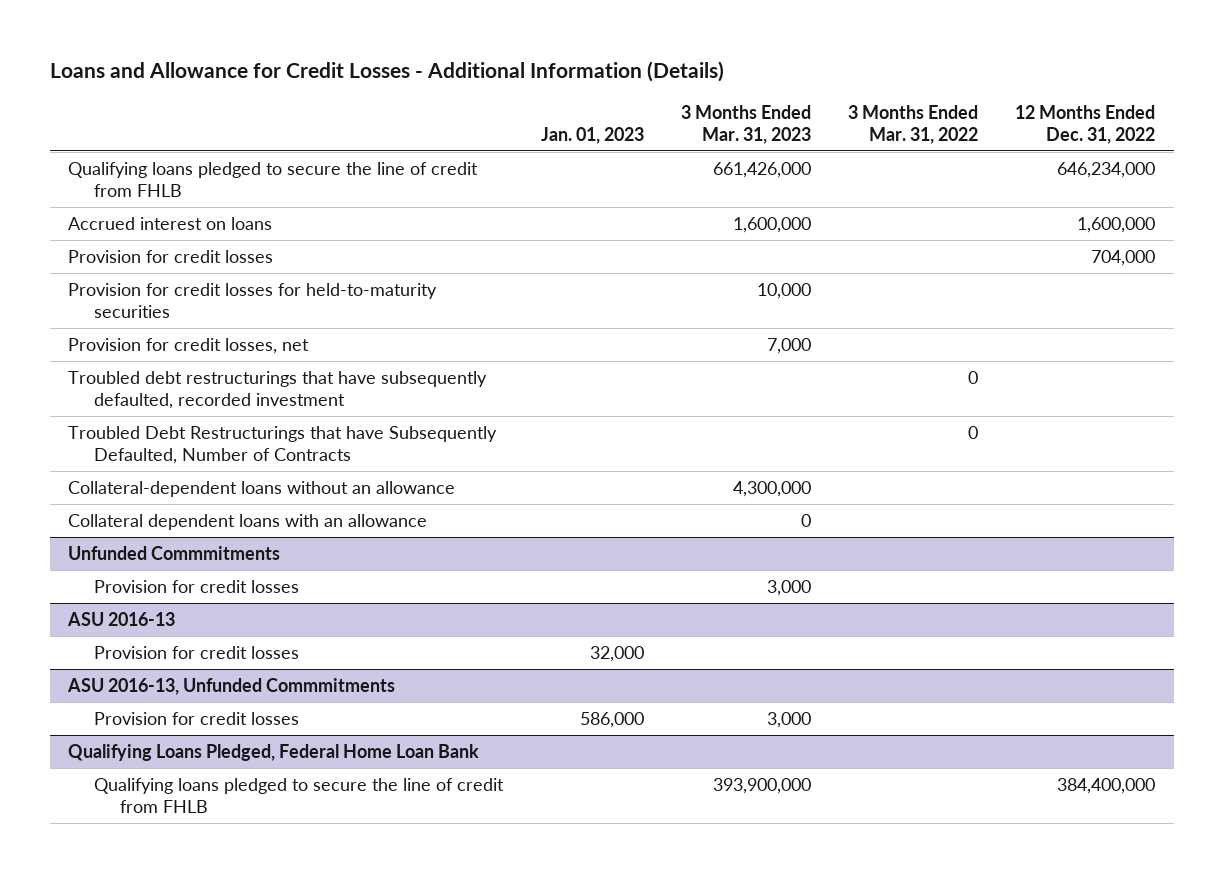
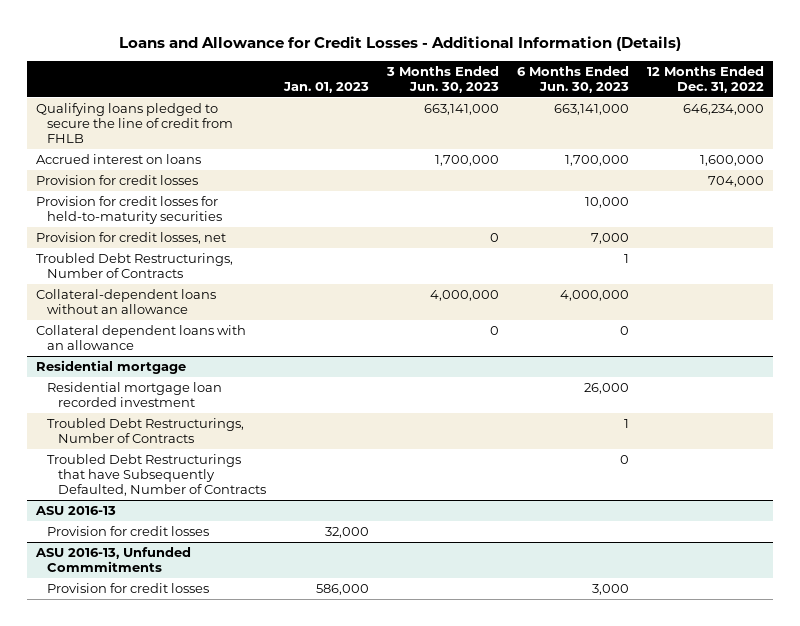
- | Jan. 01, 2023 | 3 Months Ended Mar. 31, 2023 | 3 Months Ended Mar. 31, 2022 | 12 Months Ended Dec. 31, 2022
+ | Jan. 01, 2023 | 3 Months Ended Jun. 30, 2023 | 6 Months Ended Jun. 30, 2023 | 12 Months Ended Dec. 31, 2022
- Troubled debt restructurings that have subsequently defaulted, recorded investment | | | 0 |
- Troubled Debt Restructurings that have Subsequently Defaulted, Number of Contracts | | | 0 |
+ Troubled Debt Restructurings, Number of Contracts | | | 1 |
- Unfunded Commmitments
- Provision for credit losses | | 3,000 | |
+ Residential mortgage
+ Residential mortgage loan recorded investment | | | 26,000 |
+ Troubled Debt Restructurings, Number of Contracts | | | 1 |
+ Troubled Debt Restructurings that have Subsequently Defaulted, Number of Contracts | | | 0 |
- Qualifying Loans Pledged, Federal Home Loan Bank
- Qualifying loans pledged to secure the line of credit from FHLB | | 393,900,000 | | 384,400,000

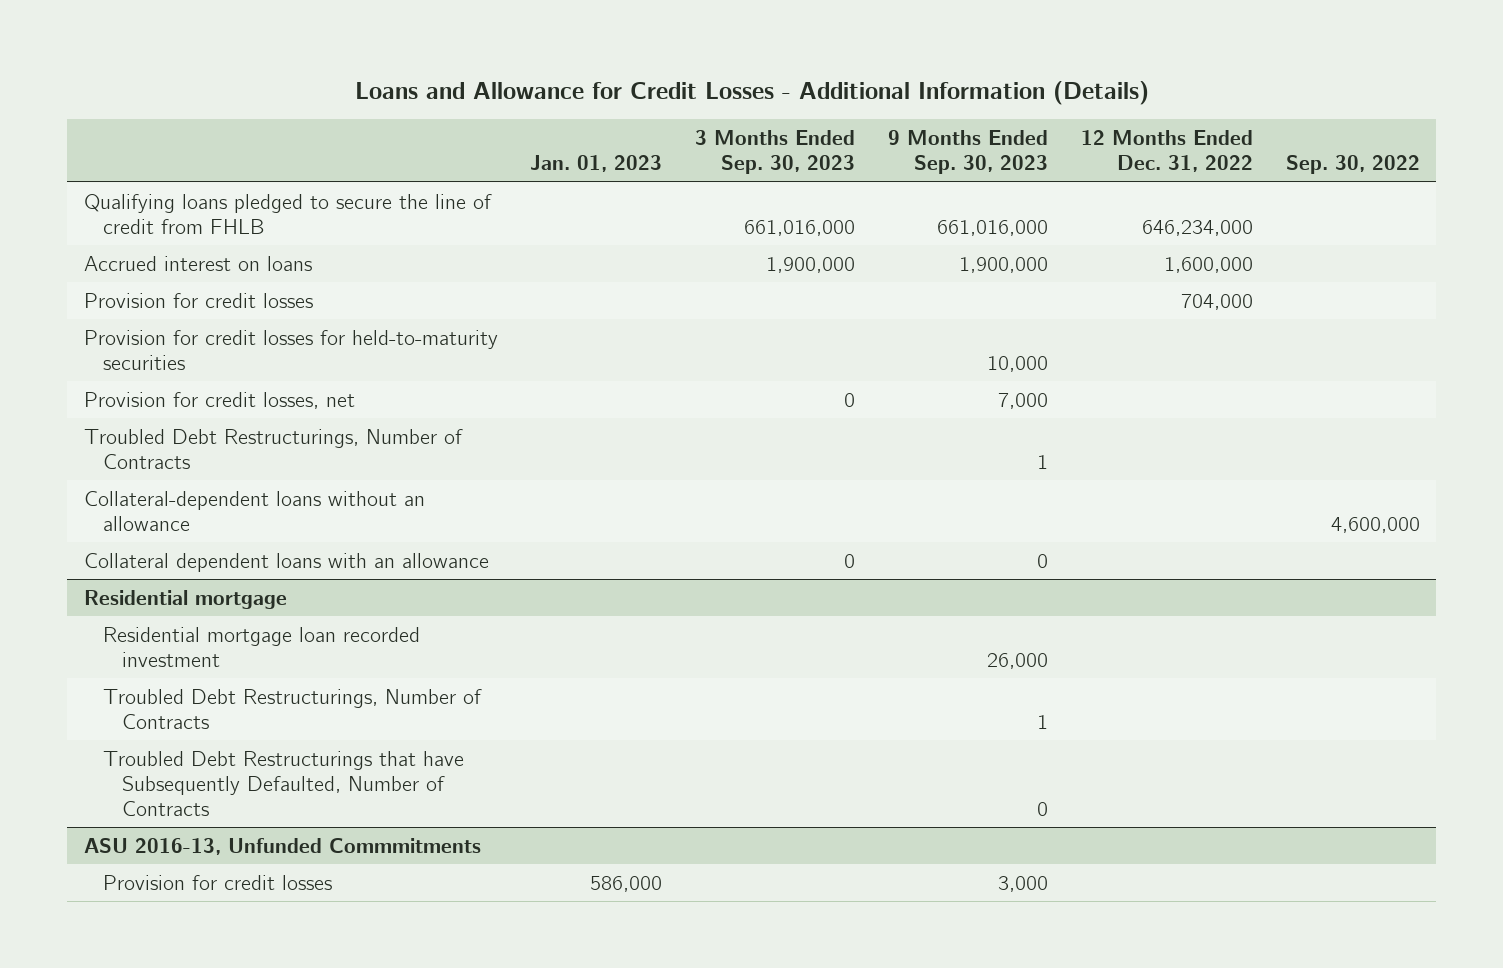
- | Jan. 01, 2023 | 3 Months Ended Jun. 30, 2023 | 6 Months Ended Jun. 30, 2023 | 12 Months Ended Dec. 31, 2022
+ | Jan. 01, 2023 | 3 Months Ended Sep. 30, 2023 | 9 Months Ended Sep. 30, 2023 | 12 Months Ended Dec. 31, 2022 | Sep. 30, 2022
- ASU 2016-13
- Provision for credit losses | 32,000 | | |

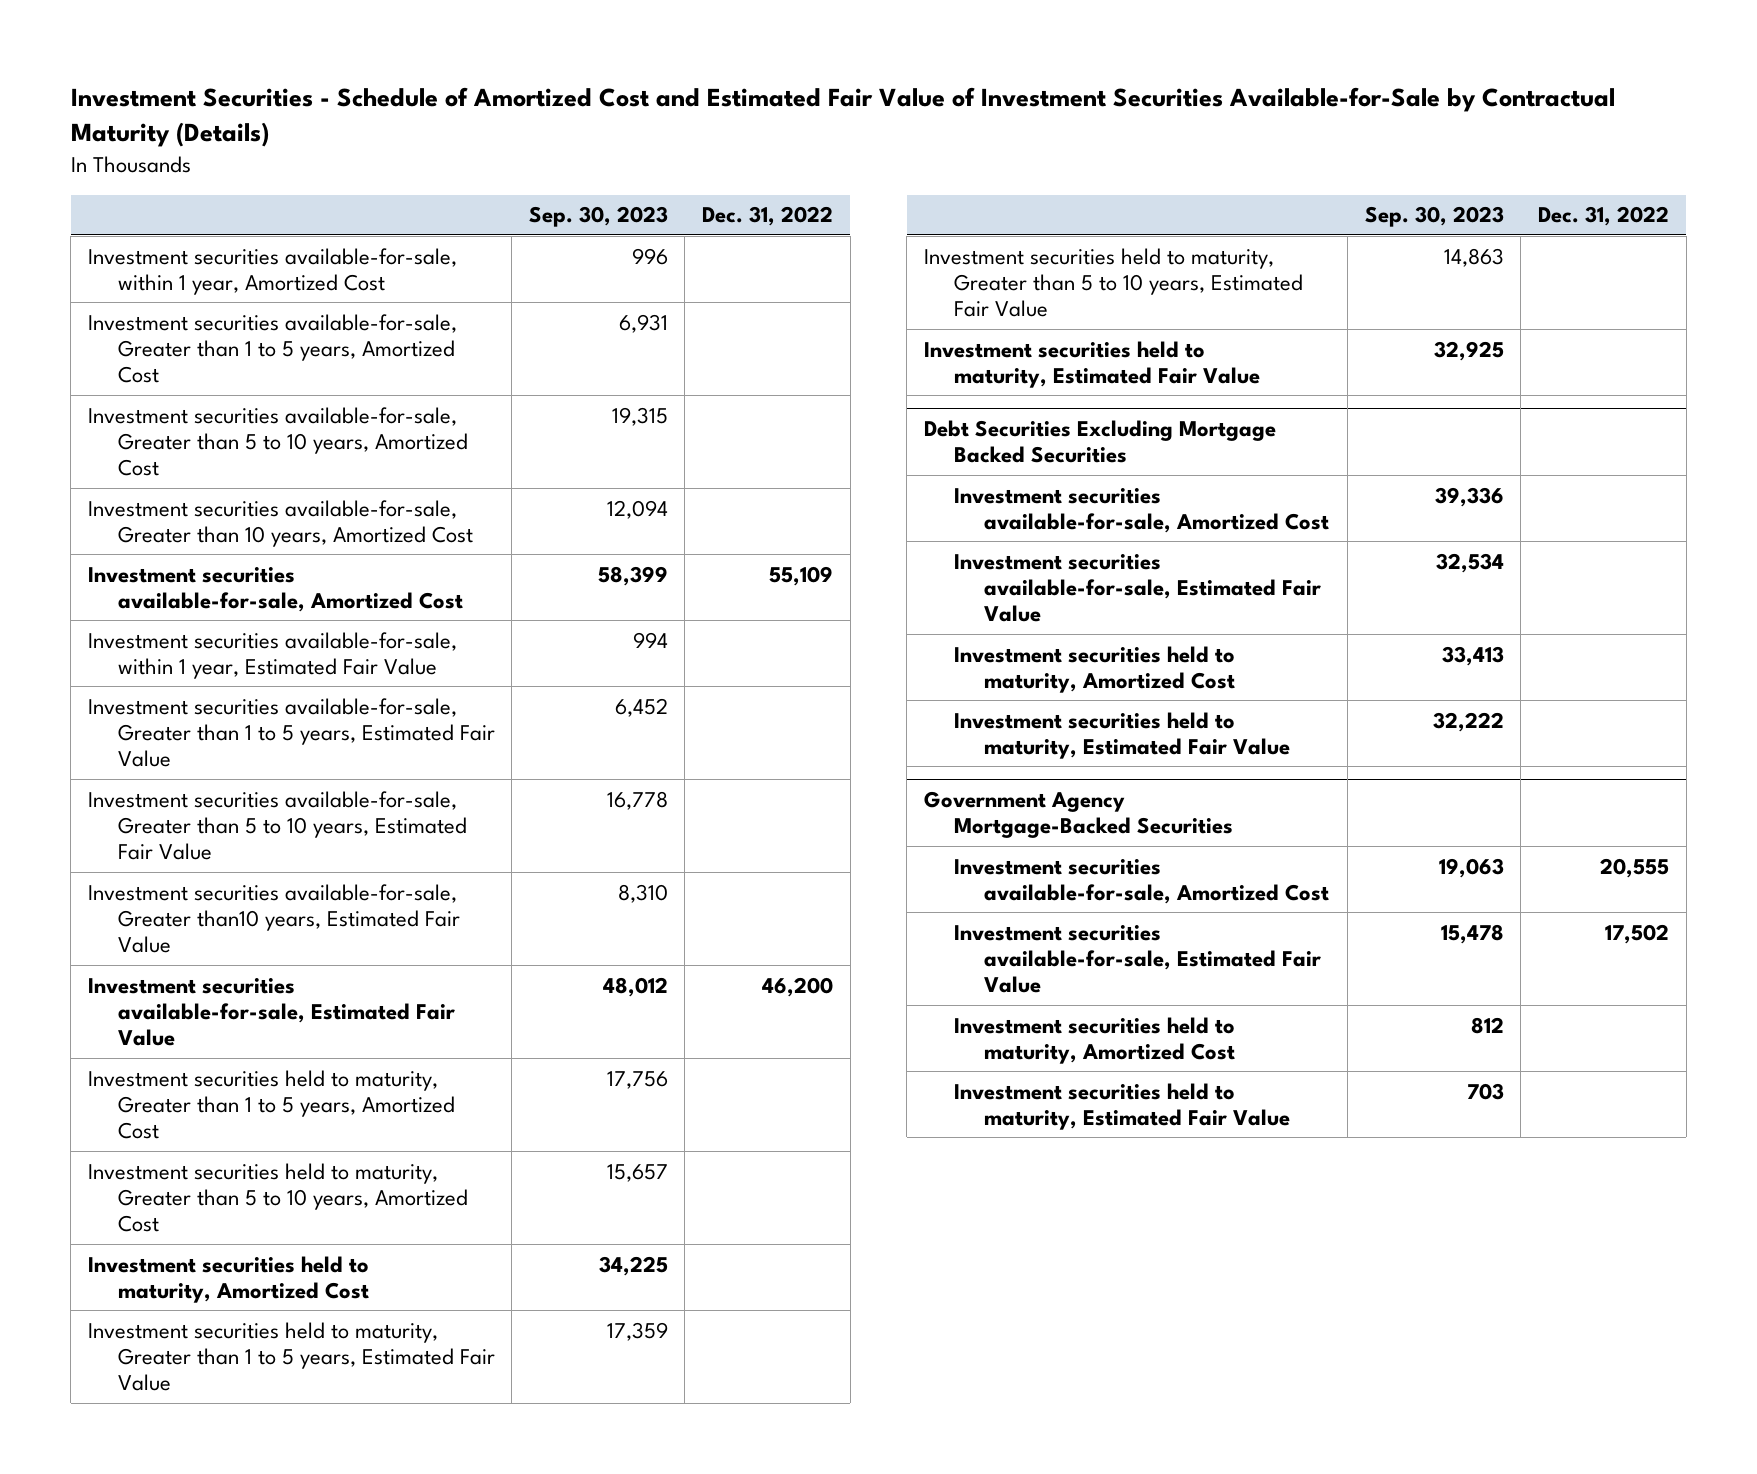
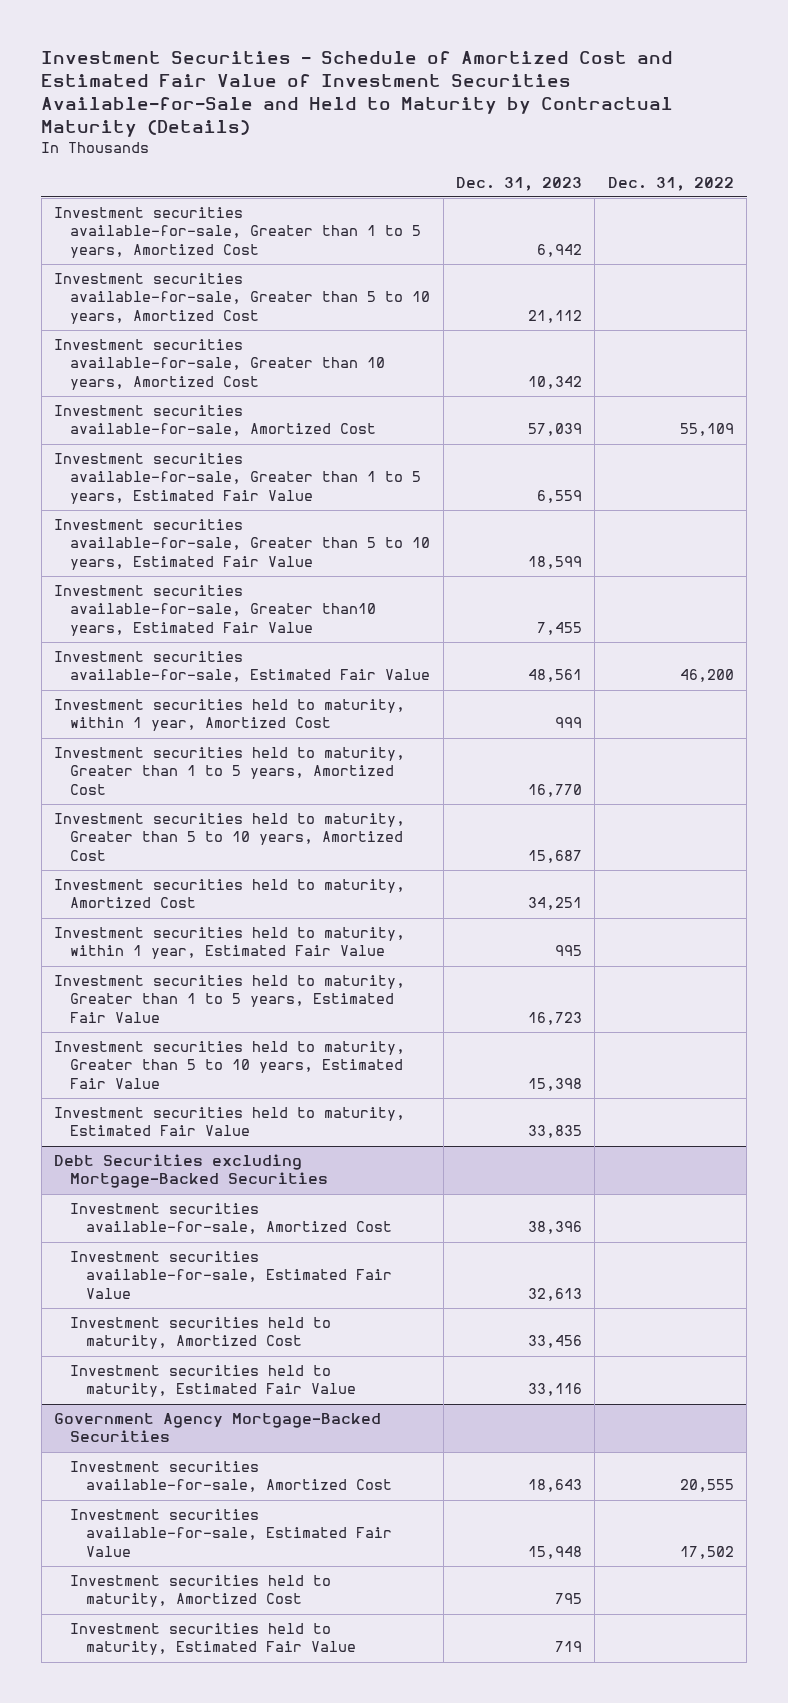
- Investment Securities - Schedule of Amortized Cost and Estimated Fair Value of Investment Securities Available-for-Sale by Contractual Maturity (Details)
+ Investment Securities - Schedule of Amortized Cost and Estimated Fair Value of Investment Securities Available-for-Sale and Held to Maturity by Contractual Maturity (Details)
- | Sep. 30, 2023 | Dec. 31, 2022
+ | Dec. 31, 2023 | Dec. 31, 2022
- Investment securities available-for-sale, within 1 year, Amortized Cost | 996 |
- Investment securities available-for-sale, within 1 year, Estimated Fair Value | 994 |
+ Investment securities held to maturity, within 1 year, Amortized Cost | 999 |
+ Investment securities held to maturity, within 1 year, Estimated Fair Value | 995 |
- Debt Securities Excluding Mortgage Backed Securities
+ Debt Securities excluding Mortgage-Backed Securities

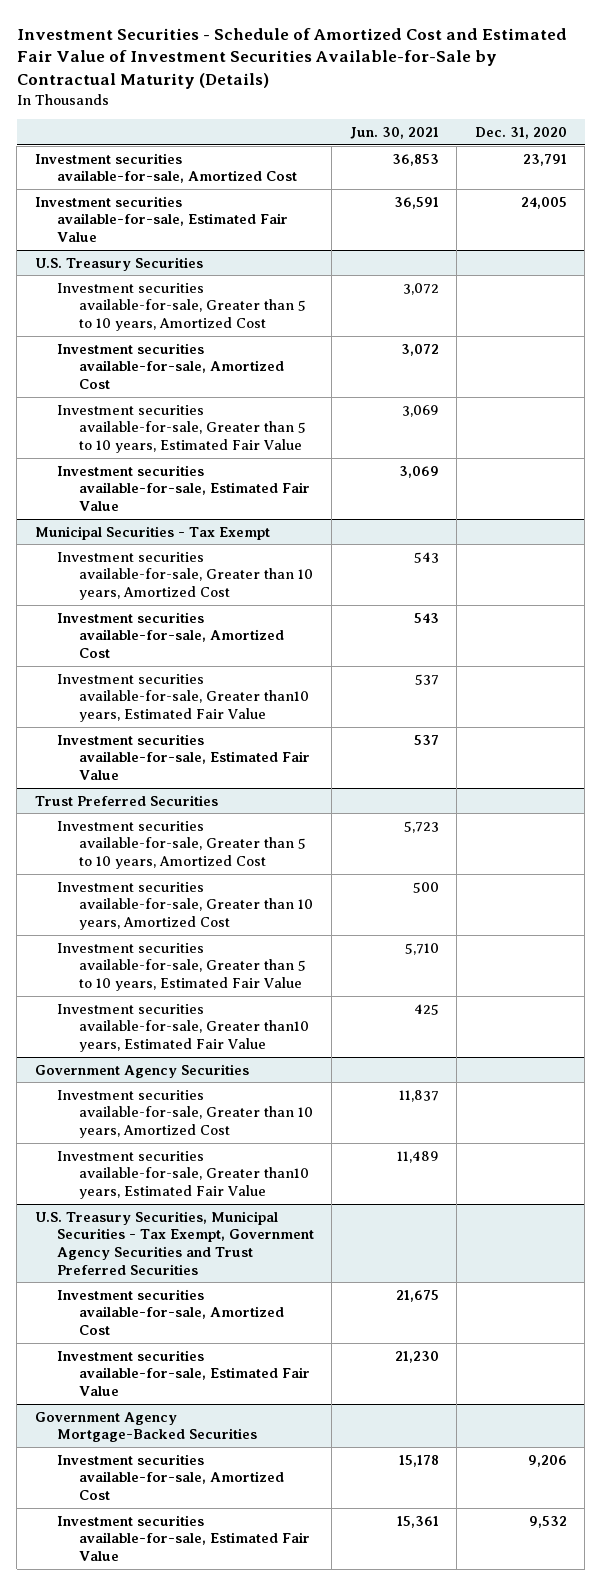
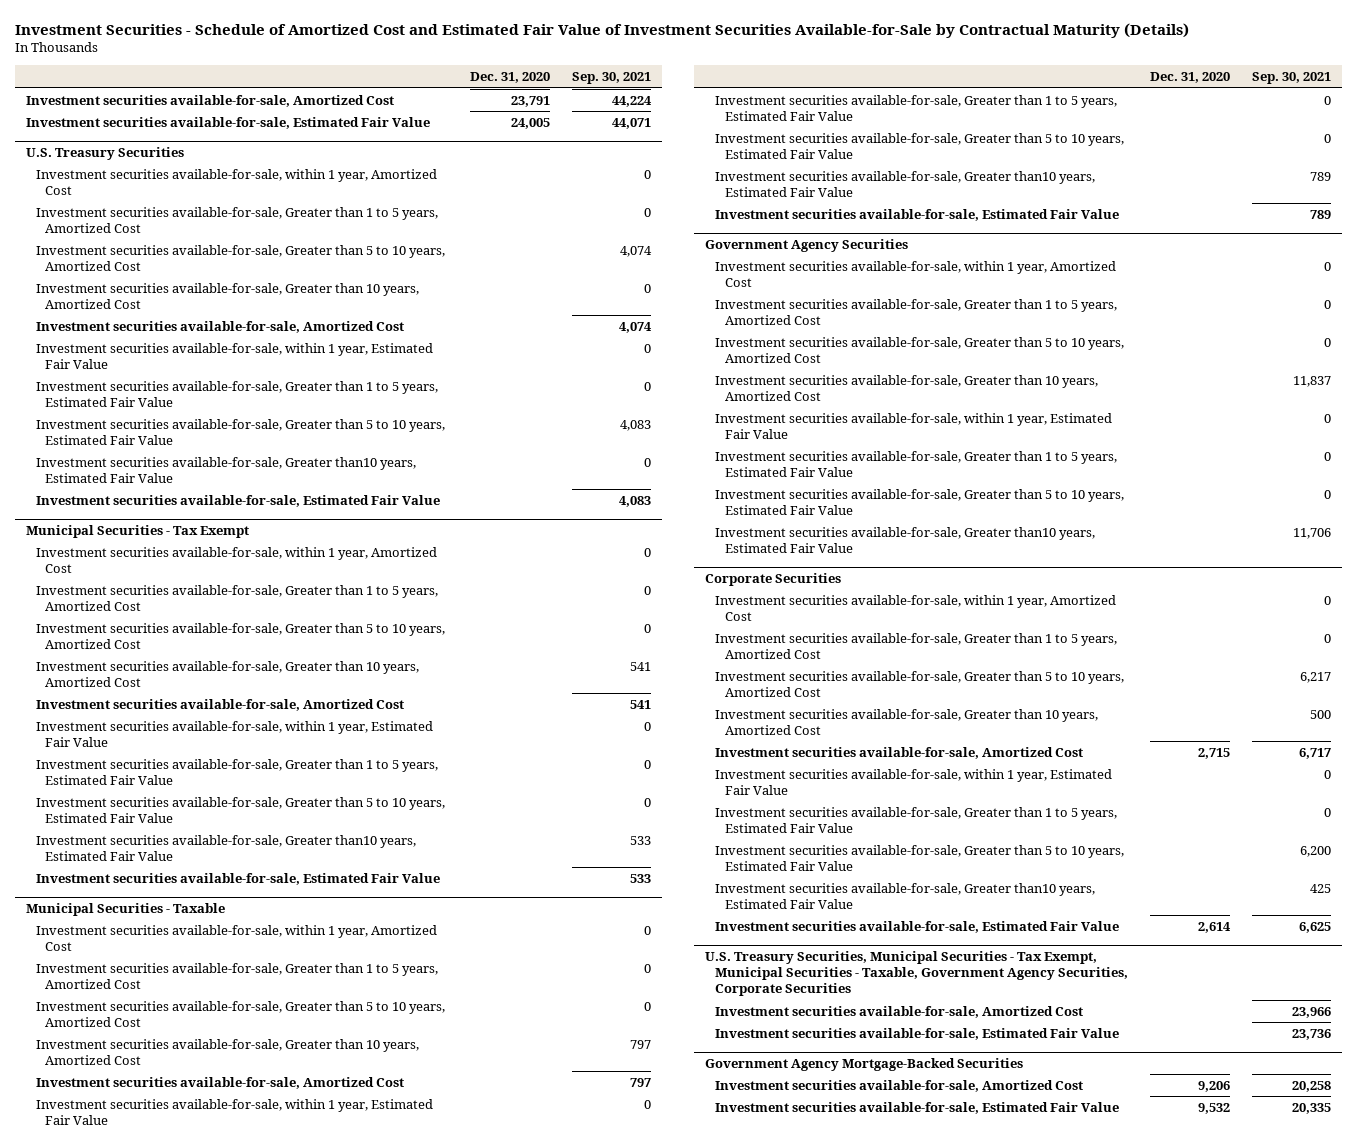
- | Jun. 30, 2021 | Dec. 31, 2020
+ | Dec. 31, 2020 | Sep. 30, 2021
@ U.S. Treasury Securities
+ Investment securities available-for-sale, within 1 year, Amortized Cost | | 0
+ Investment securities available-for-sale, Greater than 1 to 5 years, Amortized Cost | | 0
+ Investment securities available-for-sale, Greater than 10 years, Amortized Cost | | 0
+ Investment securities available-for-sale, within 1 year, Estimated Fair Value | | 0
+ Investment securities available-for-sale, Greater than 1 to 5 years, Estimated Fair Value | | 0
+ Investment securities available-for-sale, Greater than10 years, Estimated Fair Value | | 0
@ Municipal Securities - Tax Exempt
+ Investment securities available-for-sale, within 1 year, Amortized Cost | | 0
+ Investment securities available-for-sale, Greater than 1 to 5 years, Amortized Cost | | 0
+ Investment securities available-for-sale, Greater than 5 to 10 years, Amortized Cost | | 0
+ Investment securities available-for-sale, within 1 year, Estimated Fair Value | | 0
+ Investment securities available-for-sale, Greater than 1 to 5 years, Estimated Fair Value | | 0
+ Investment securities available-for-sale, Greater than 5 to 10 years, Estimated Fair Value | | 0
- Trust Preferred Securities
- Investment securities available-for-sale, Greater than 5 to 10 years, Amortized Cost | 5,723 |
- Investment securities available-for-sale, Greater than 10 years, Amortized Cost | 500 |
- Investment securities available-for-sale, Greater than 5 to 10 years, Estimated Fair Value | 5,710 |
- Investment securities available-for-sale, Greater than10 years, Estimated Fair Value | 425 |
+ Municipal Securities - Taxable
+ Investment securities available-for-sale, within 1 year, Amortized Cost | | 0
+ Investment securities available-for-sale, Greater than 1 to 5 years, Amortized Cost | | 0
+ Investment securities available-for-sale, Greater than 5 to 10 years, Amortized Cost | | 0
+ Investment securities available-for-sale, Greater than 10 years, Amortized Cost | | 797
+ Investment securities available-for-sale, Amortized Cost | | 797
+ Investment securities available-for-sale, within 1 year, Estimated Fair Value | | 0
+ Investment securities available-for-sale, Greater than 1 to 5 years, Estimated Fair Value | | 0
+ Investment securities available-for-sale, Greater than 5 to 10 years, Estimated Fair Value | | 0
+ Investment securities available-for-sale, Greater than10 years, Estimated Fair Value | | 789
+ Investment securities available-for-sale, Estimated Fair Value | | 789
@ Government Agency Securities
+ Investment securities available-for-sale, within 1 year, Amortized Cost | | 0
+ Investment securities available-for-sale, Greater than 1 to 5 years, Amortized Cost | | 0
+ Investment securities available-for-sale, Greater than 5 to 10 years, Amortized Cost | | 0
+ Investment securities available-for-sale, within 1 year, Estimated Fair Value | | 0
+ Investment securities available-for-sale, Greater than 1 to 5 years, Estimated Fair Value | | 0
+ Investment securities available-for-sale, Greater than 5 to 10 years, Estimated Fair Value | | 0
- U.S. Treasury Securities, Municipal Securities - Tax Exempt, Government Agency Securities and Trust Preferred Securities
- Investment securities available-for-sale, Amortized Cost | 21,675 |
- Investment securities available-for-sale, Estimated Fair Value | 21,230 |
+ Corporate Securities
+ Investment securities available-for-sale, within 1 year, Amortized Cost | | 0
+ Investment securities available-for-sale, Greater than 1 to 5 years, Amortized Cost | | 0
+ Investment securities available-for-sale, Greater than 5 to 10 years, Amortized Cost | | 6,217
+ Investment securities available-for-sale, Greater than 10 years, Amortized Cost | | 500
+ Investment securities available-for-sale, Amortized Cost | 2,715 | 6,717
+ Investment securities available-for-sale, within 1 year, Estimated Fair Value | | 0
+ Investment securities available-for-sale, Greater than 1 to 5 years, Estimated Fair Value | | 0
+ Investment securities available-for-sale, Greater than 5 to 10 years, Estimated Fair Value | | 6,200
+ Investment securities available-for-sale, Greater than10 years, Estimated Fair Value | | 425
+ Investment securities available-for-sale, Estimated Fair Value | 2,614 | 6,625
+ U.S. Treasury Securities, Municipal Securities - Tax Exempt, Municipal Securities - Taxable, Government Agency Securities, Corporate Securities
+ Investment securities available-for-sale, Amortized Cost | | 23,966
+ Investment securities available-for-sale, Estimated Fair Value | | 23,736

